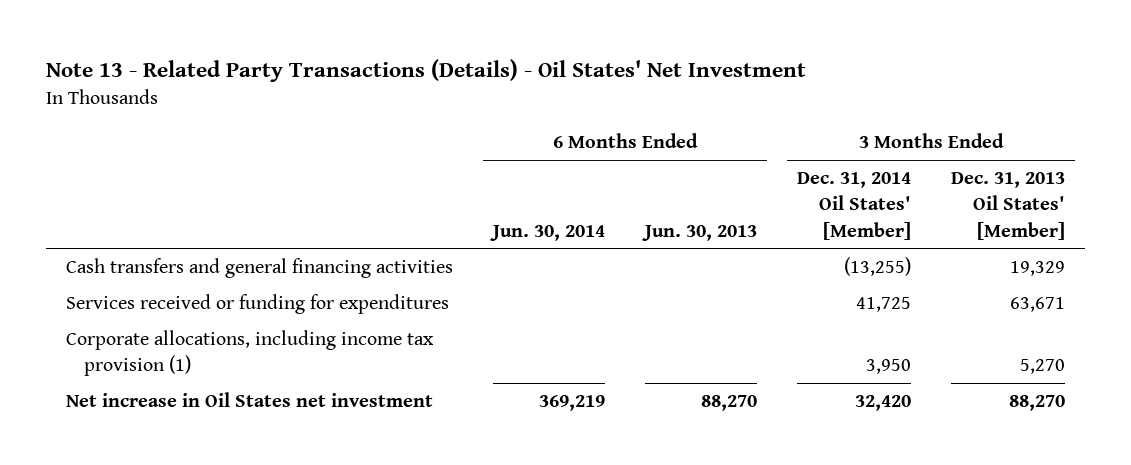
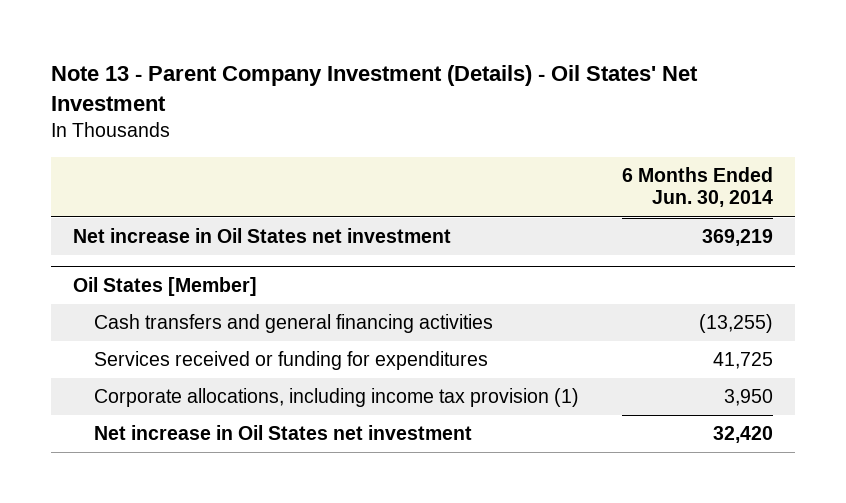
- Note 13 - Related Party Transactions (Details) - Oil States' Net Investment
+ Note 13 - Parent Company Investment (Details) - Oil States' Net Investment
- | 6 Months Ended Jun. 30, 2014 | 6 Months Ended Jun. 30, 2013 | 3 Months Ended Dec. 31, 2014 Oil States' [Member] | 3 Months Ended Dec. 31, 2013 Oil States' [Member]
+ | 6 Months Ended Jun. 30, 2014
- Cash transfers and general financing activities | | | (13,255) | 19,329
- Services received or funding for expenditures | | | 41,725 | 63,671
- Corporate allocations, including income tax provision (1) | | | 3,950 | 5,270
+ Oil States [Member]
+ Cash transfers and general financing activities | (13,255)
+ Services received or funding for expenditures | 41,725
+ Corporate allocations, including income tax provision (1) | 3,950
+ Net increase in Oil States net investment | 32,420

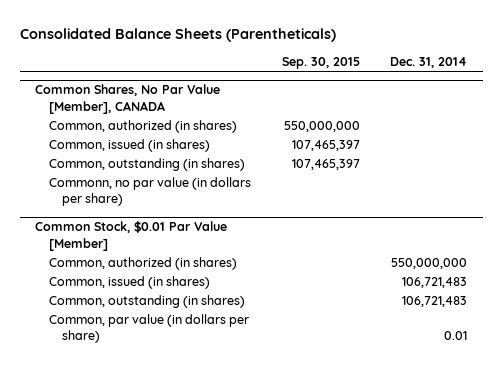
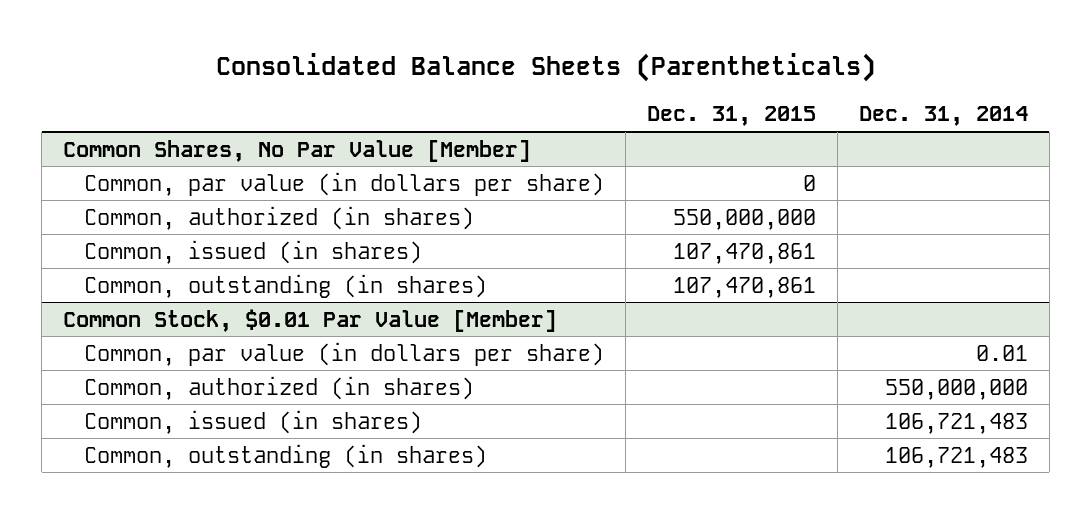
- | Sep. 30, 2015 | Dec. 31, 2014
+ | Dec. 31, 2015 | Dec. 31, 2014
- Common Shares, No Par Value [Member], CANADA
+ Common Shares, No Par Value [Member]
+ Common, par value (in dollars per share) | 0 |
- Commonn, no par value (in dollars per share)
@ Common Stock, $0.01 Par Value [Member]
moved up: Common, par value (in dollars per share) | | 0.01

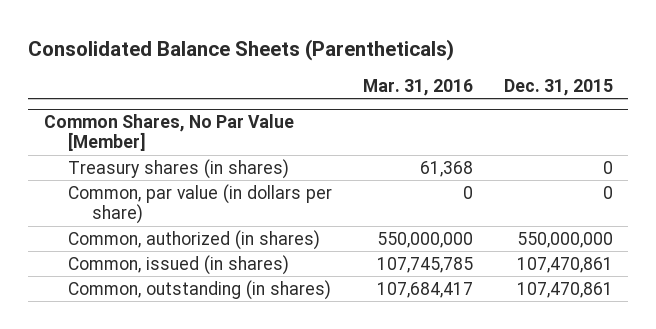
- | Dec. 31, 2015 | Dec. 31, 2014
+ | Mar. 31, 2016 | Dec. 31, 2015
@ Common Shares, No Par Value [Member]
+ Treasury shares (in shares) | 61,368 | 0
- Common Stock, $0.01 Par Value [Member]
- Common, par value (in dollars per share) | | 0.01
- Common, authorized (in shares) | | 550,000,000
- Common, issued (in shares) | | 106,721,483
- Common, outstanding (in shares) | | 106,721,483

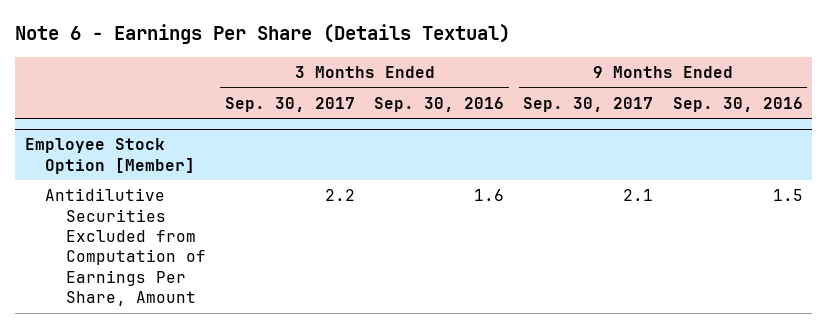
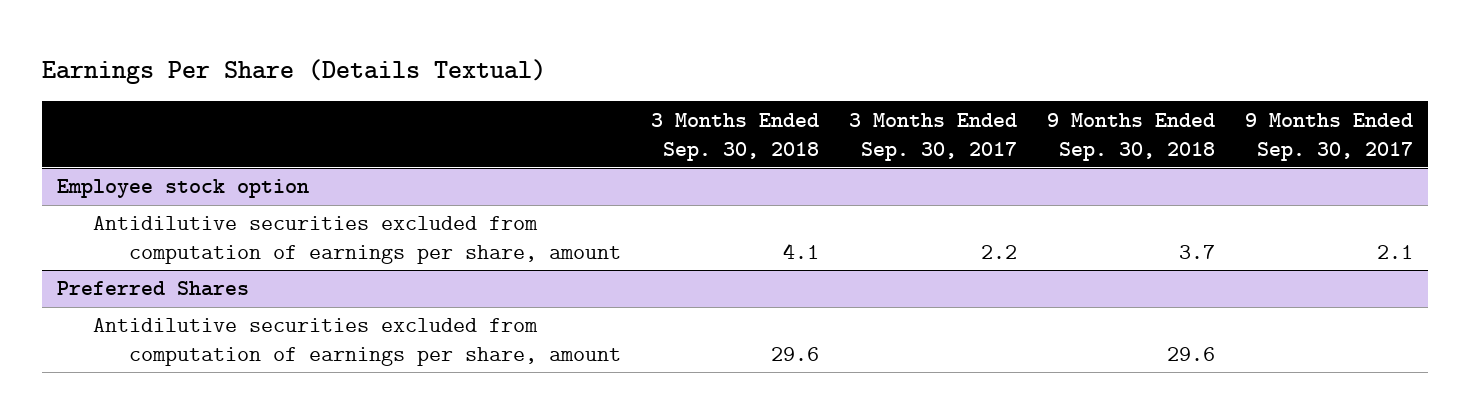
- Note 6 - Earnings Per Share (Details Textual)
+ Earnings Per Share (Details Textual)
- | 3 Months Ended Sep. 30, 2017 | 3 Months Ended Sep. 30, 2016 | 9 Months Ended Sep. 30, 2017 | 9 Months Ended Sep. 30, 2016
+ | 3 Months Ended Sep. 30, 2018 | 3 Months Ended Sep. 30, 2017 | 9 Months Ended Sep. 30, 2018 | 9 Months Ended Sep. 30, 2017
- Employee Stock Option [Member]
- Antidilutive Securities Excluded from Computation of Earnings Per Share, Amount | 2.2 | 1.6 | 2.1 | 1.5
+ Employee stock option
+ Antidilutive securities excluded from computation of earnings per share, amount | 4.1 | 2.2 | 3.7 | 2.1
+ Preferred Shares
+ Antidilutive securities excluded from computation of earnings per share, amount | 29.6 | | 29.6 |

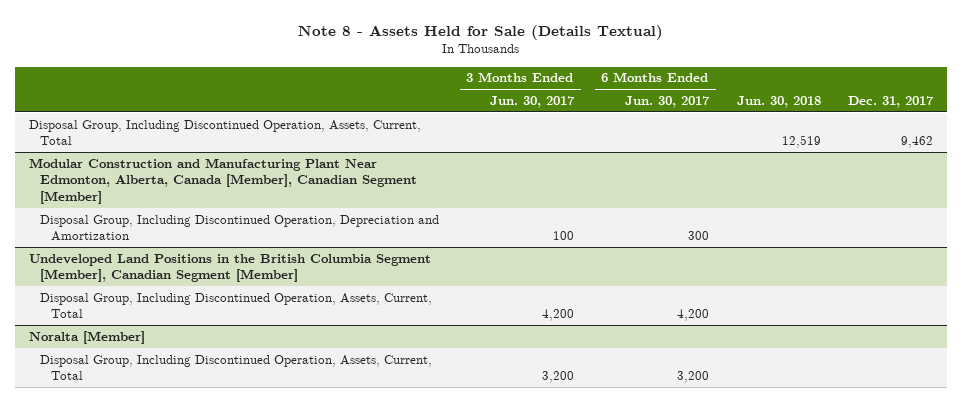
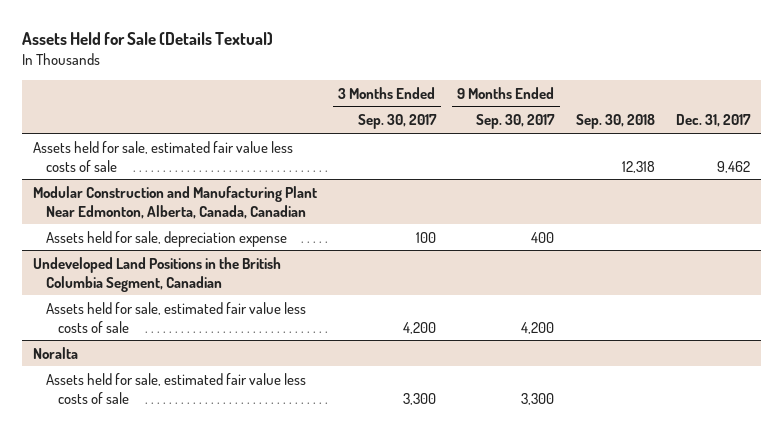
- Note 8 - Assets Held for Sale (Details Textual)
+ Assets Held for Sale (Details Textual)
- | 3 Months Ended Jun. 30, 2017 | 6 Months Ended Jun. 30, 2017 | Jun. 30, 2018 | Dec. 31, 2017
+ | 3 Months Ended Sep. 30, 2017 | 9 Months Ended Sep. 30, 2017 | Sep. 30, 2018 | Dec. 31, 2017
- Disposal Group, Including Discontinued Operation, Assets, Current, Total | | | 12,519 | 9,462
- Modular Construction and Manufacturing Plant Near Edmonton, Alberta, Canada [Member], Canadian Segment [Member]
- Disposal Group, Including Discontinued Operation, Depreciation and Amortization | 100 | 300 | |
- Undeveloped Land Positions in the British Columbia Segment [Member], Canadian Segment [Member]
- Disposal Group, Including Discontinued Operation, Assets, Current, Total | 4,200 | 4,200 | |
- Noralta [Member]
- Disposal Group, Including Discontinued Operation, Assets, Current, Total | 3,200 | 3,200 | |
+ Assets held for sale, estimated fair value less costs of sale | | | 12,318 | 9,462
+ Modular Construction and Manufacturing Plant Near Edmonton, Alberta, Canada, Canadian
+ Assets held for sale, depreciation expense | 100 | 400 | |
+ Undeveloped Land Positions in the British Columbia Segment, Canadian
+ Assets held for sale, estimated fair value less costs of sale | 4,200 | 4,200 | |
+ Noralta
+ Assets held for sale, estimated fair value less costs of sale | 3,300 | 3,300 | |

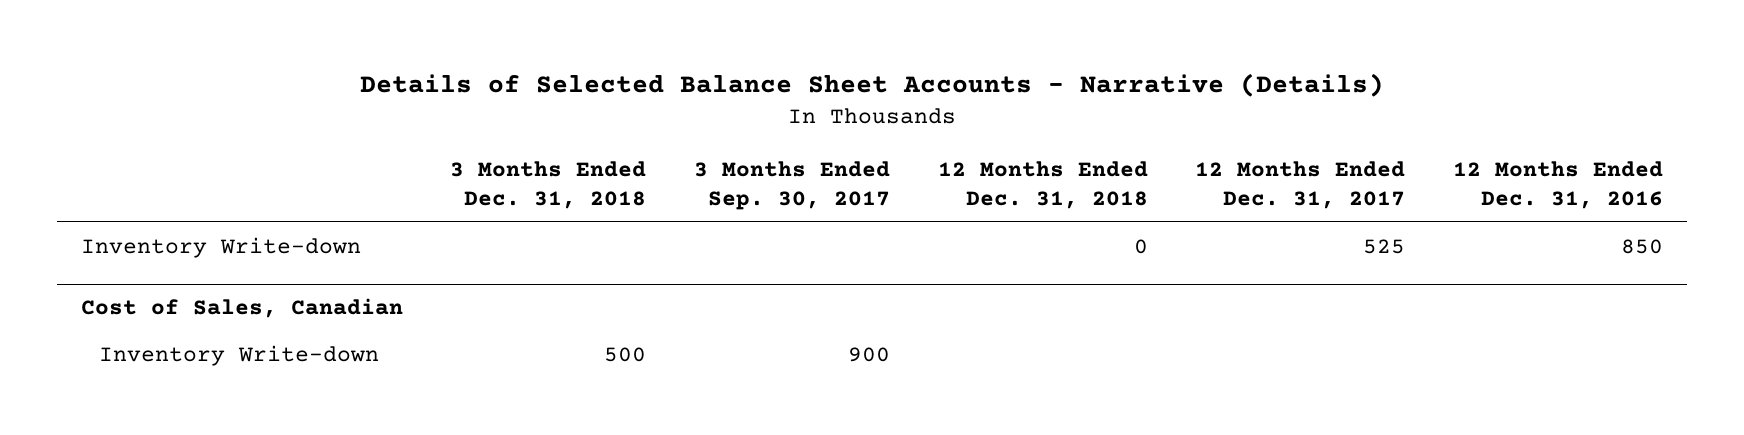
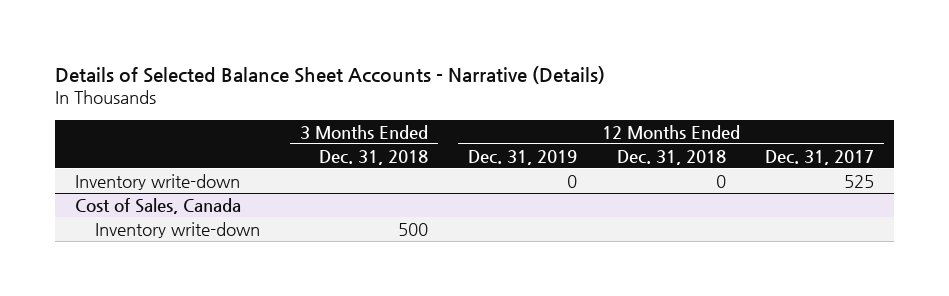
- | 3 Months Ended Dec. 31, 2018 | 3 Months Ended Sep. 30, 2017 | 12 Months Ended Dec. 31, 2018 | 12 Months Ended Dec. 31, 2017 | 12 Months Ended Dec. 31, 2016
+ | 3 Months Ended Dec. 31, 2018 | 12 Months Ended Dec. 31, 2019 | 12 Months Ended Dec. 31, 2018 | 12 Months Ended Dec. 31, 2017
- Inventory Write-down | | | 0 | 525 | 850
- Cost of Sales, Canadian
- Inventory Write-down | 500 | 900 | | |
+ Inventory write-down | | 0 | 0 | 525
+ Cost of Sales, Canada
+ Inventory write-down | 500 | | |

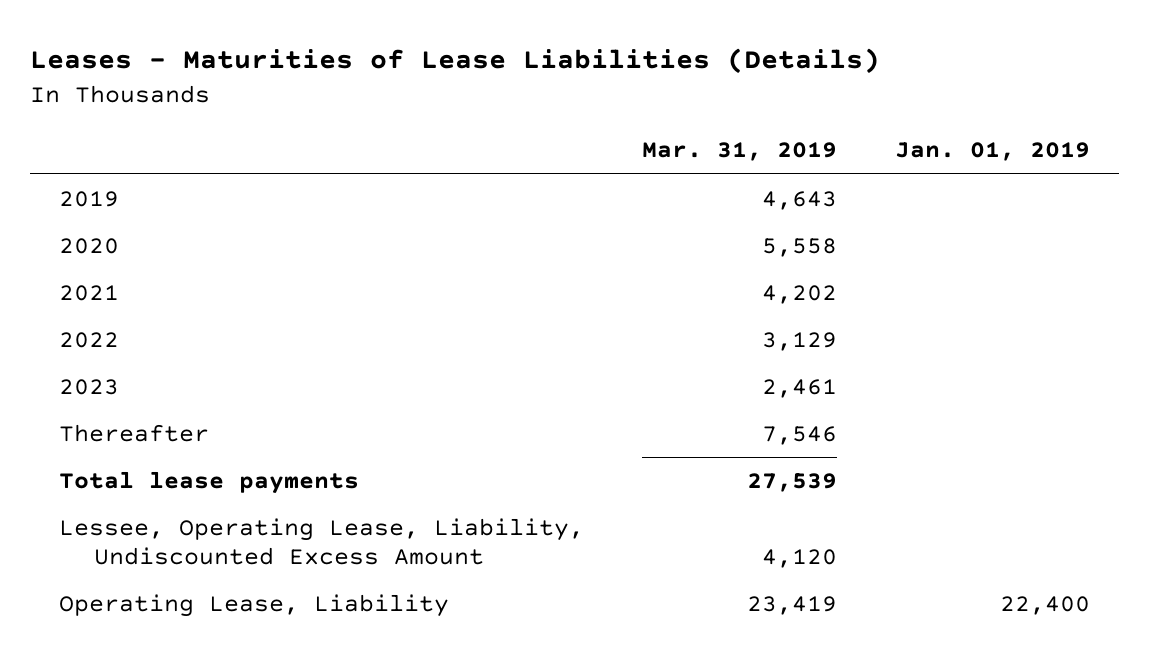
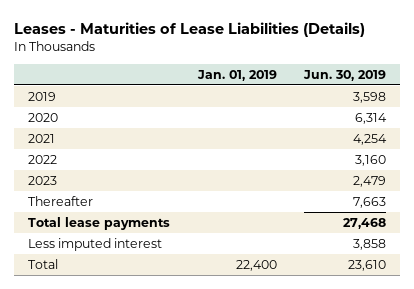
- | Mar. 31, 2019 | Jan. 01, 2019
+ | Jan. 01, 2019 | Jun. 30, 2019
- Lessee, Operating Lease, Liability, Undiscounted Excess Amount | 4,120 |
- Operating Lease, Liability | 23,419 | 22,400
+ Less imputed interest | | 3,858
+ Total | 22,400 | 23,610

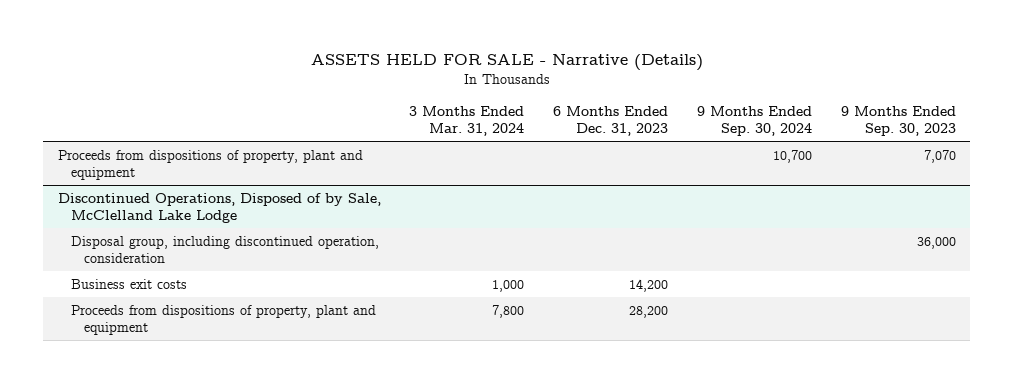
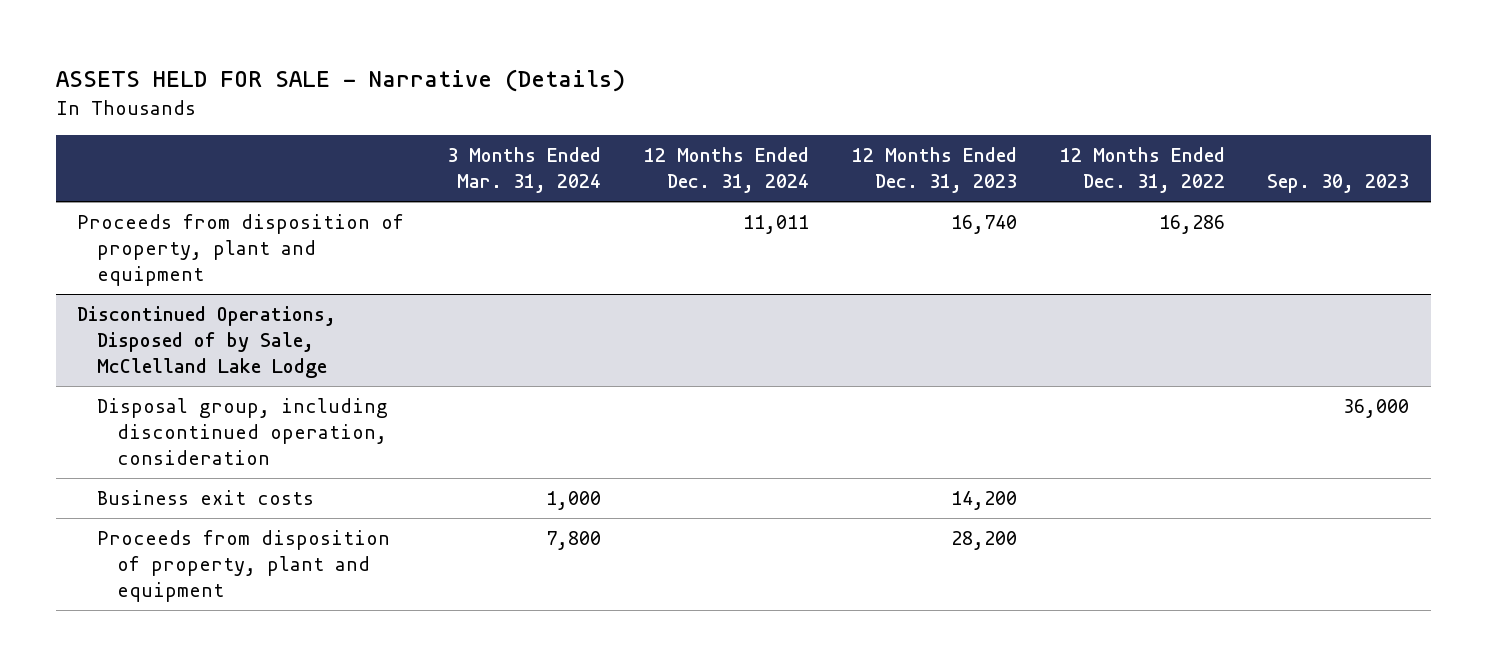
- | 3 Months Ended Mar. 31, 2024 | 6 Months Ended Dec. 31, 2023 | 9 Months Ended Sep. 30, 2024 | 9 Months Ended Sep. 30, 2023
+ | 3 Months Ended Mar. 31, 2024 | 12 Months Ended Dec. 31, 2024 | 12 Months Ended Dec. 31, 2023 | 12 Months Ended Dec. 31, 2022 | Sep. 30, 2023
- Proceeds from dispositions of property, plant and equipment | | | 10,700 | 7,070
+ Proceeds from disposition of property, plant and equipment | | 11,011 | 16,740 | 16,286 |
@ Discontinued Operations, Disposed of by Sale, McClelland Lake Lodge
- Proceeds from dispositions of property, plant and equipment | 7,800 | 28,200 | |
+ Proceeds from disposition of property, plant and equipment | 7,800 | | 28,200 | |

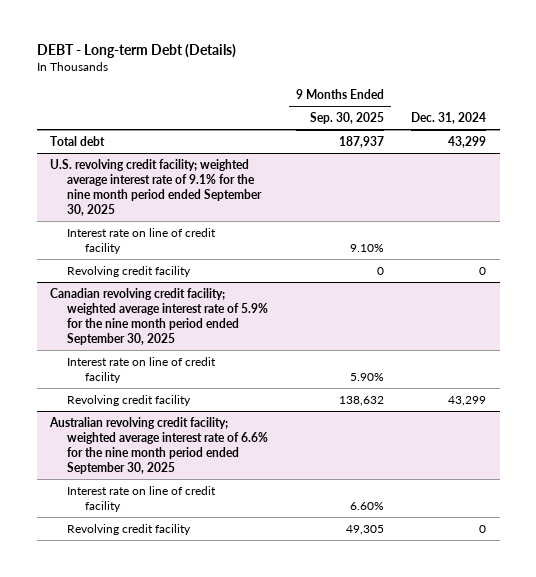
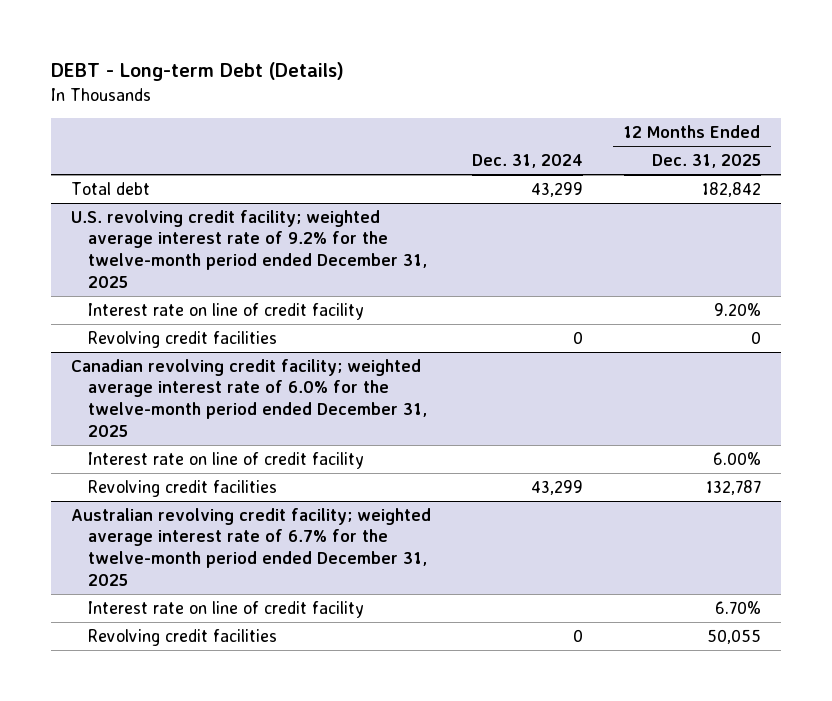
- | 9 Months Ended Sep. 30, 2025 | Dec. 31, 2024
+ | Dec. 31, 2024 | 12 Months Ended Dec. 31, 2025
- U.S. revolving credit facility; weighted average interest rate of 9.1% for the nine month period ended September 30, 2025
+ U.S. revolving credit facility; weighted average interest rate of 9.2% for the twelve-month period ended December 31, 2025
- Revolving credit facility | 0 | 0
- Canadian revolving credit facility; weighted average interest rate of 5.9% for the nine month period ended September 30, 2025
+ Revolving credit facilities | 0 | 0
+ Canadian revolving credit facility; weighted average interest rate of 6.0% for the twelve-month period ended December 31, 2025
- Revolving credit facility | 138,632 | 43,299
- Australian revolving credit facility; weighted average interest rate of 6.6% for the nine month period ended September 30, 2025
+ Revolving credit facilities | 43,299 | 132,787
+ Australian revolving credit facility; weighted average interest rate of 6.7% for the twelve-month period ended December 31, 2025
- Revolving credit facility | 49,305 | 0
+ Revolving credit facilities | 0 | 50,055

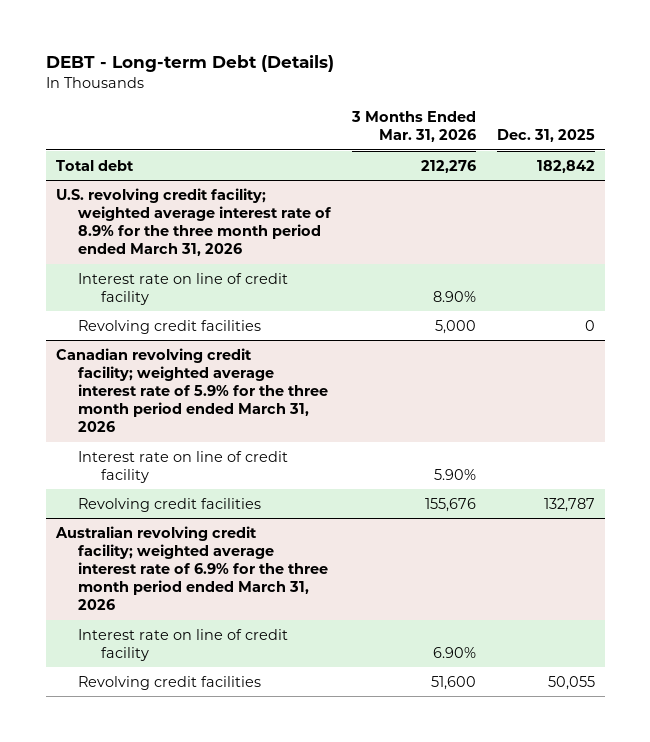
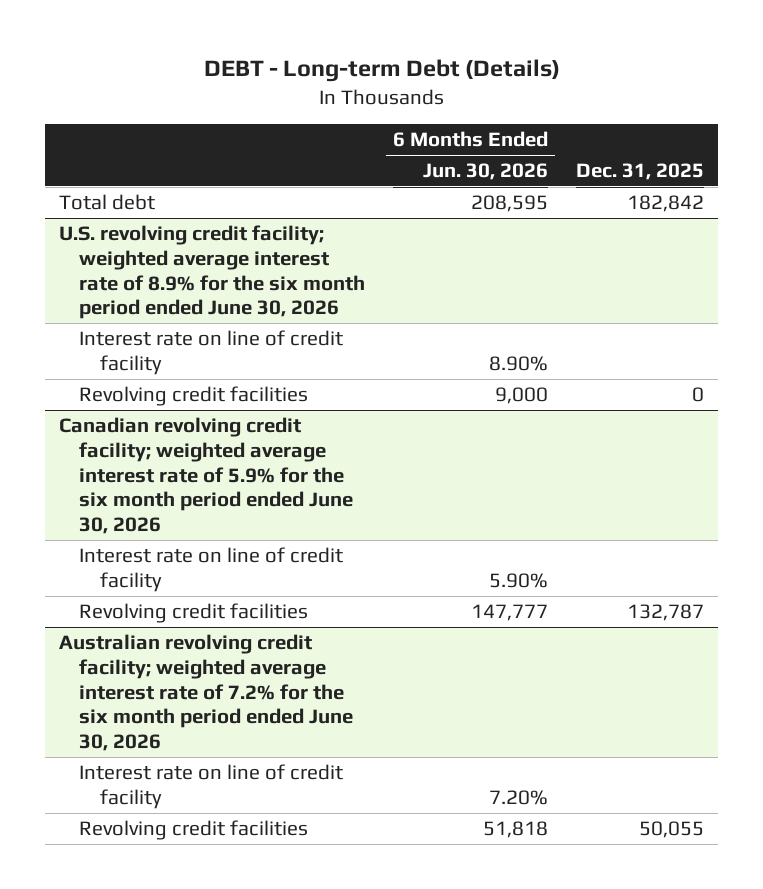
- | 3 Months Ended Mar. 31, 2026 | Dec. 31, 2025
+ | 6 Months Ended Jun. 30, 2026 | Dec. 31, 2025
- U.S. revolving credit facility; weighted average interest rate of 8.9% for the three month period ended March 31, 2026
+ U.S. revolving credit facility; weighted average interest rate of 8.9% for the six month period ended June 30, 2026
- Canadian revolving credit facility; weighted average interest rate of 5.9% for the three month period ended March 31, 2026
+ Canadian revolving credit facility; weighted average interest rate of 5.9% for the six month period ended June 30, 2026
- Australian revolving credit facility; weighted average interest rate of 6.9% for the three month period ended March 31, 2026
+ Australian revolving credit facility; weighted average interest rate of 7.2% for the six month period ended June 30, 2026

